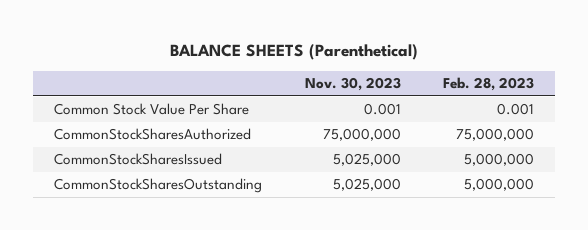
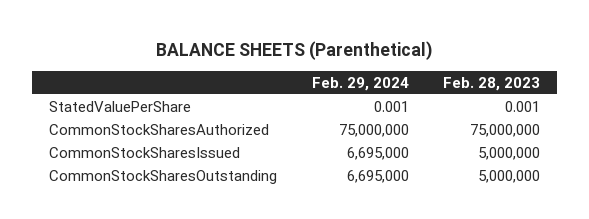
- | Nov. 30, 2023 | Feb. 28, 2023
+ | Feb. 29, 2024 | Feb. 28, 2023
- Common Stock Value Per Share | 0.001 | 0.001
+ StatedValuePerShare | 0.001 | 0.001

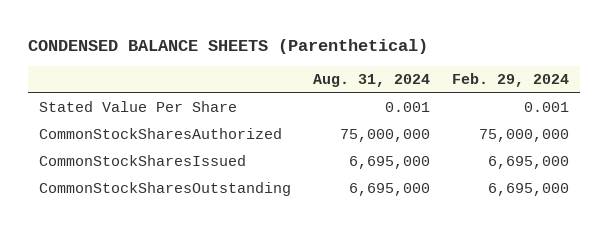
- BALANCE SHEETS (Parenthetical)
+ CONDENSED BALANCE SHEETS (Parenthetical)
- | Feb. 29, 2024 | Feb. 28, 2023
+ | Aug. 31, 2024 | Feb. 29, 2024
- StatedValuePerShare | 0.001 | 0.001
+ Stated Value Per Share | 0.001 | 0.001

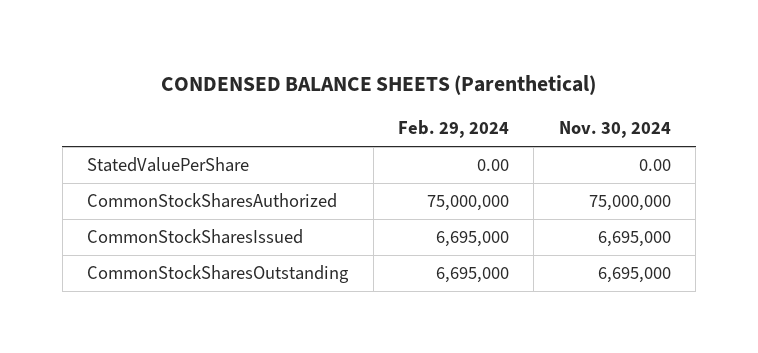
- | Aug. 31, 2024 | Feb. 29, 2024
+ | Feb. 29, 2024 | Nov. 30, 2024
- Stated Value Per Share | 0.001 | 0.001
+ StatedValuePerShare | 0.00 | 0.00

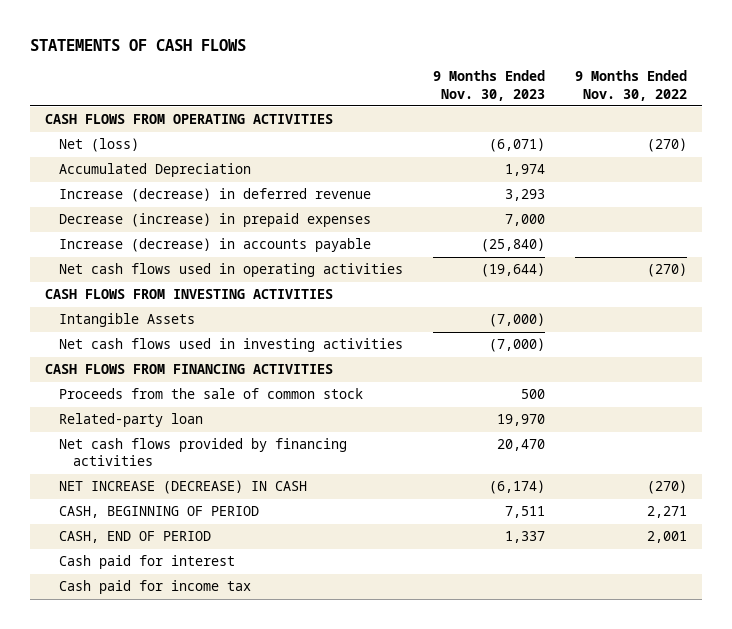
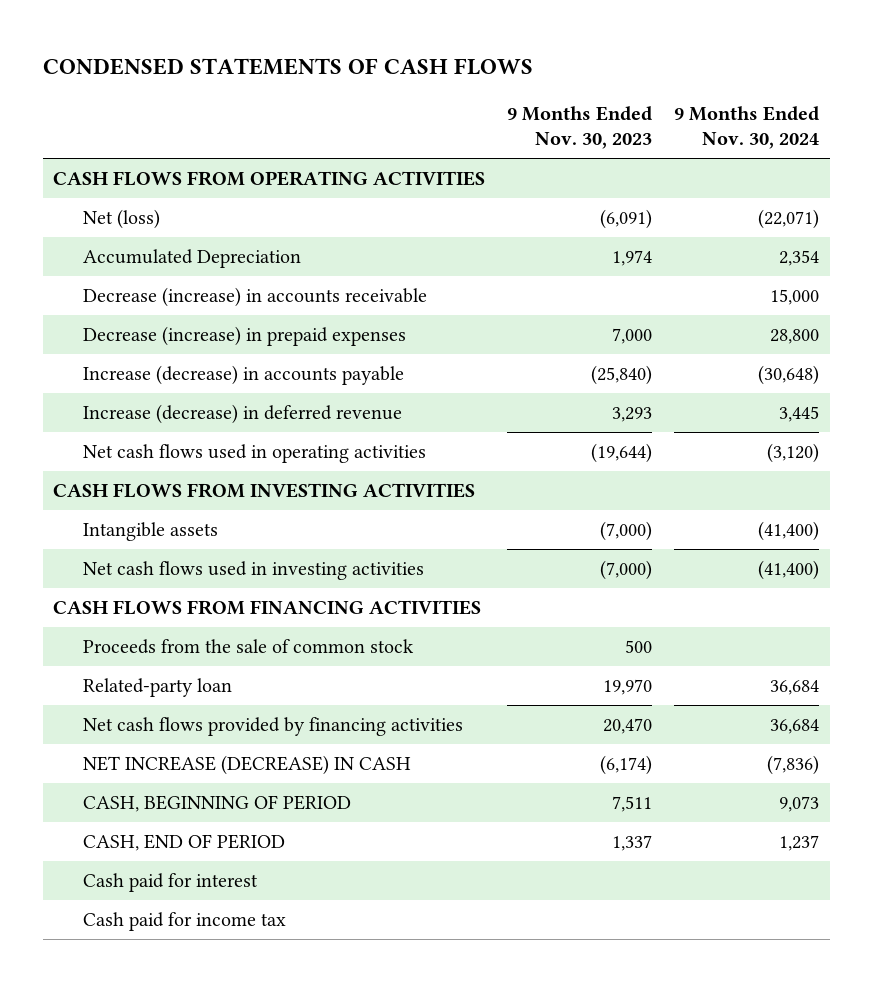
- STATEMENTS OF CASH FLOWS
+ CONDENSED STATEMENTS OF CASH FLOWS
- | 9 Months Ended Nov. 30, 2023 | 9 Months Ended Nov. 30, 2022
+ | 9 Months Ended Nov. 30, 2023 | 9 Months Ended Nov. 30, 2024
- Net (loss) | (6,071) | (270)
+ Net (loss) | (6,091) | (22,071)
+ Decrease (increase) in accounts receivable | | 15,000
moved down: Increase (decrease) in deferred revenue | 3,293 | 3,445
- Intangible Assets | (7,000) |
+ Intangible assets | (7,000) | (41,400)

